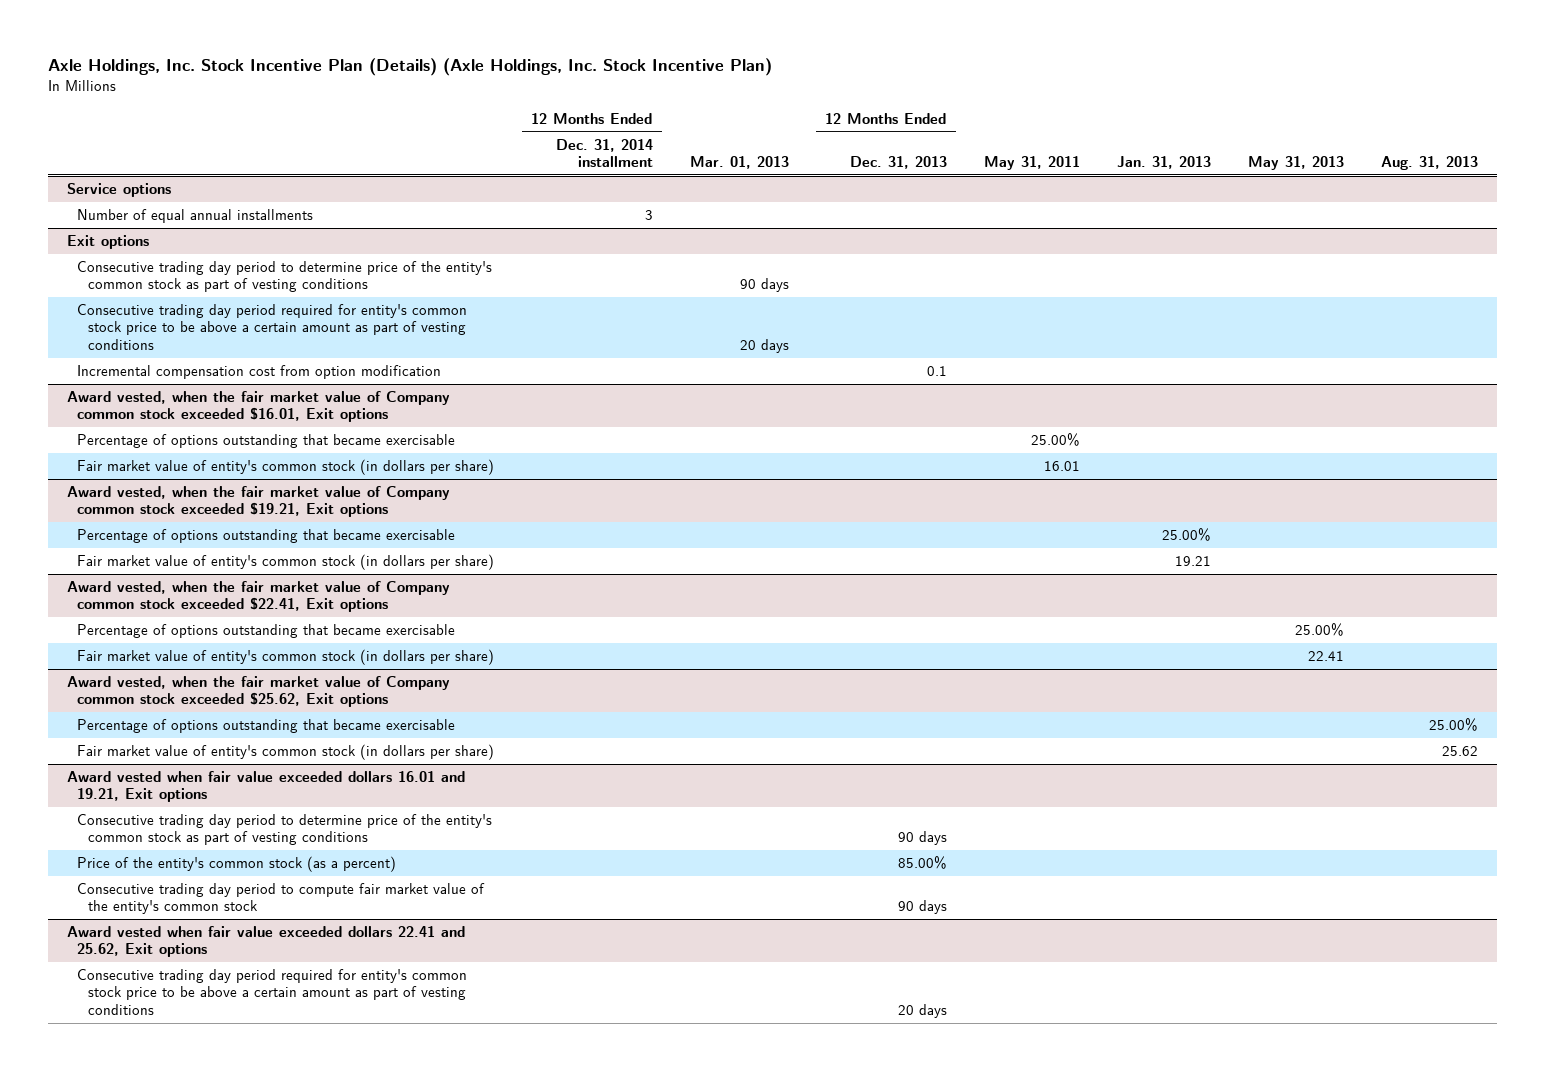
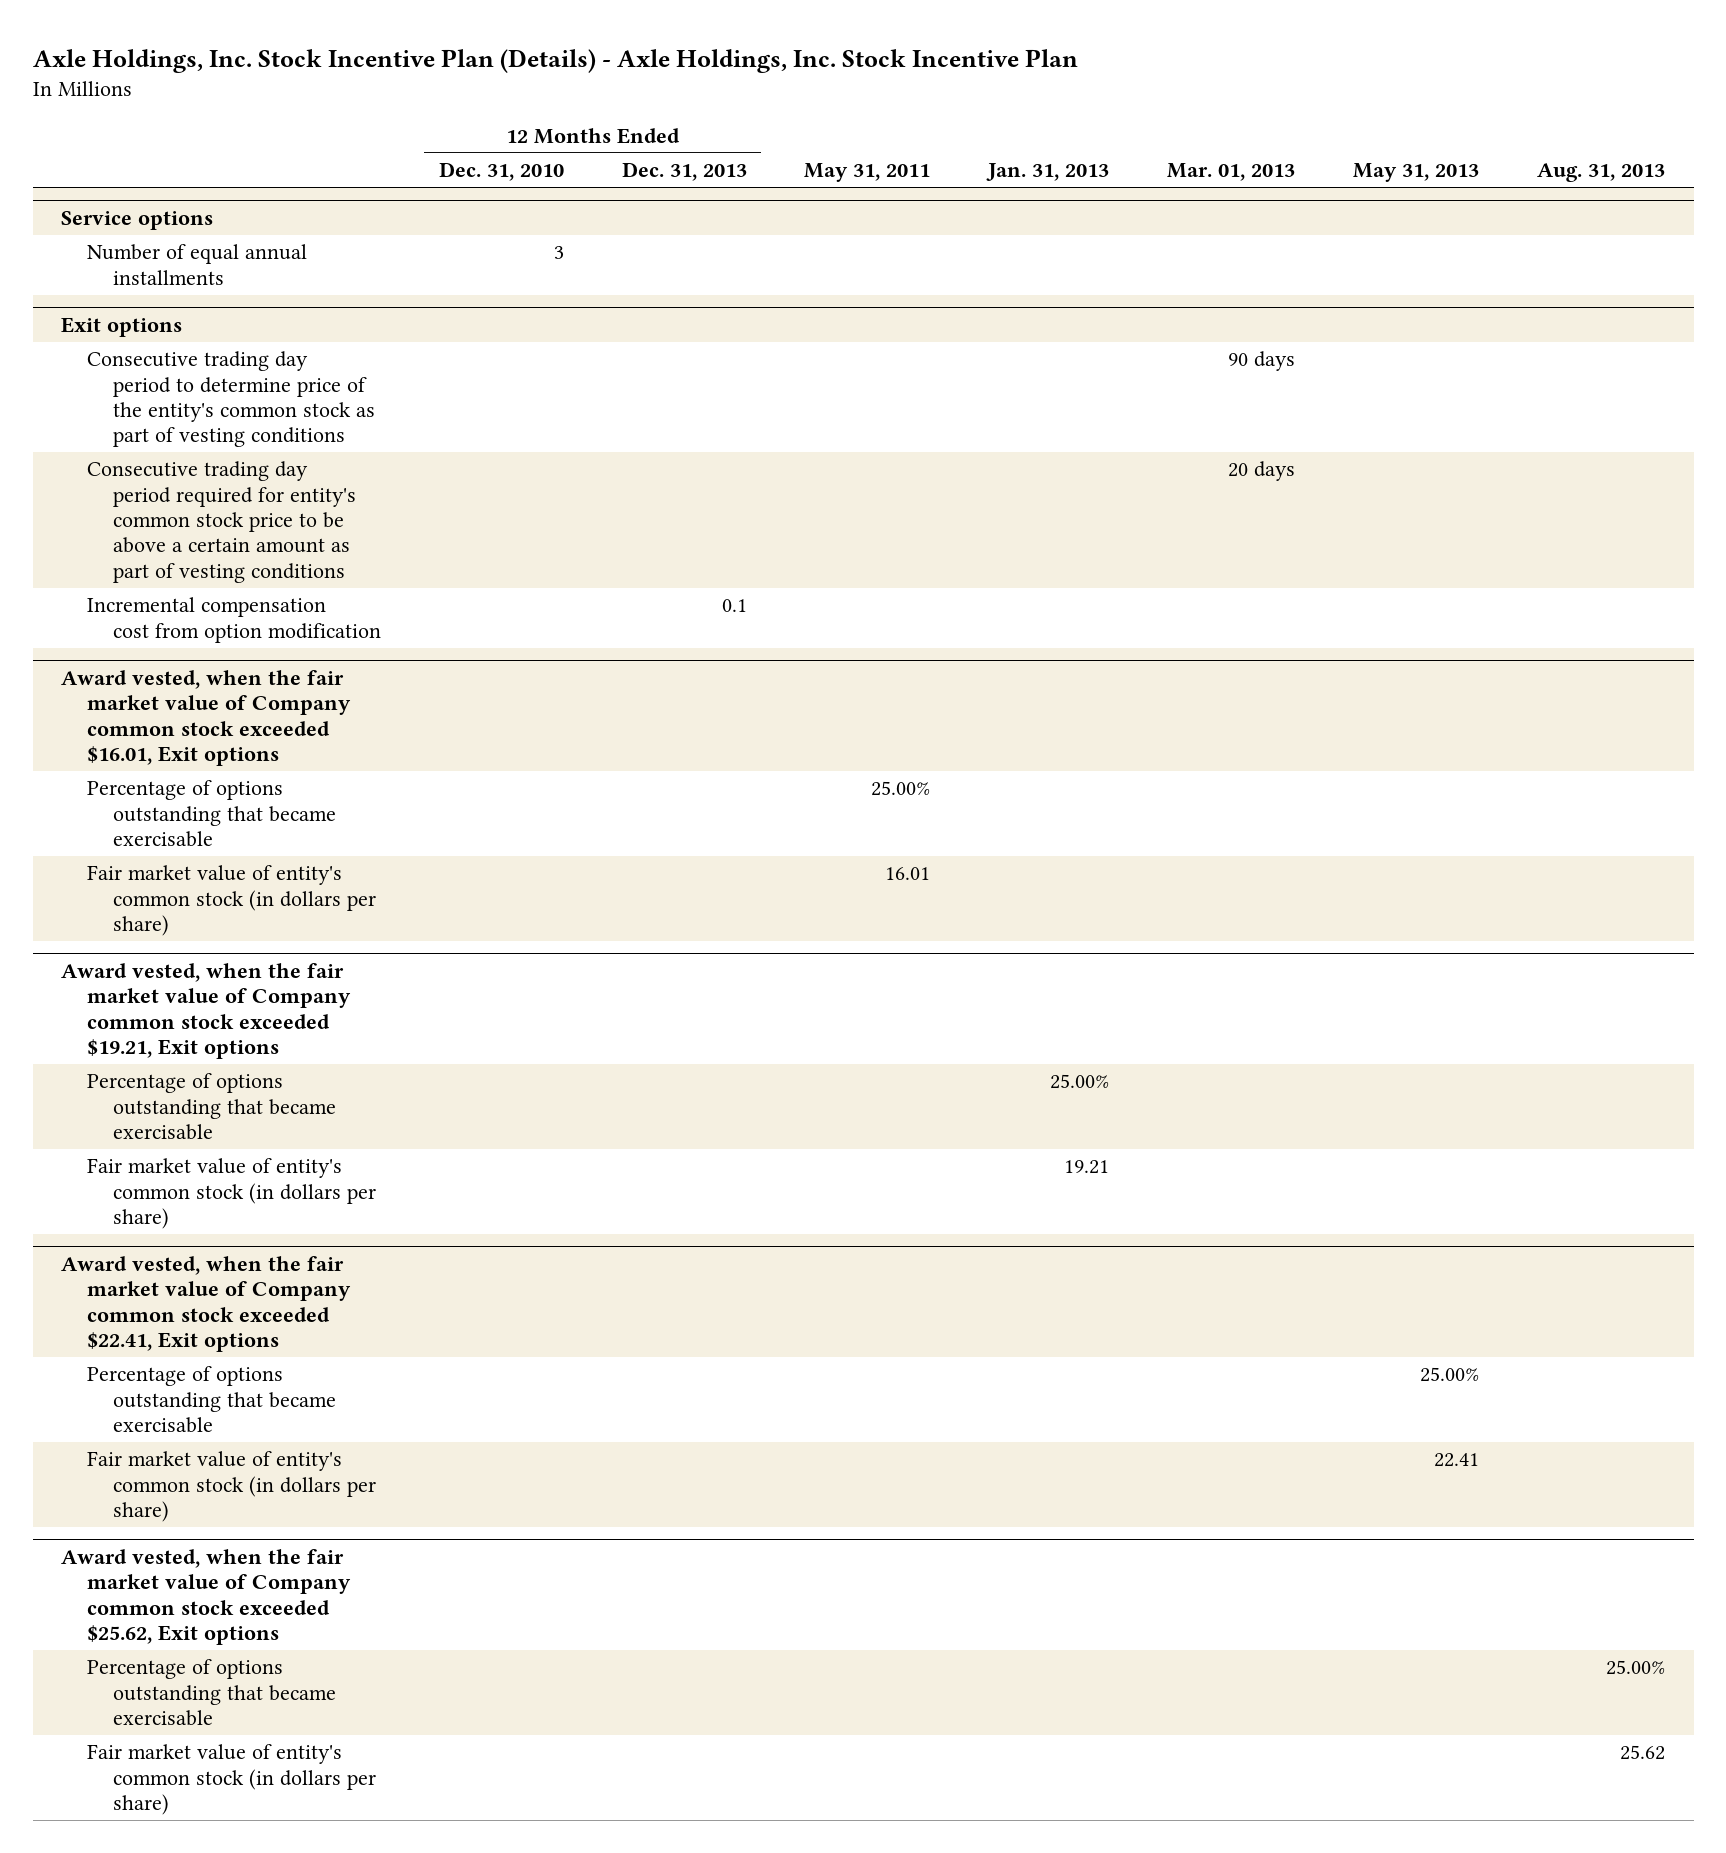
- Axle Holdings, Inc. Stock Incentive Plan (Details) (Axle Holdings, Inc. Stock Incentive Plan)
+ Axle Holdings, Inc. Stock Incentive Plan (Details) - Axle Holdings, Inc. Stock Incentive Plan
- | 12 Months Ended Dec. 31, 2014 installment | Mar. 01, 2013 | 12 Months Ended Dec. 31, 2013 | May 31, 2011 | Jan. 31, 2013 | May 31, 2013 | Aug. 31, 2013
+ | 12 Months Ended Dec. 31, 2010 | 12 Months Ended Dec. 31, 2013 | May 31, 2011 | Jan. 31, 2013 | Mar. 01, 2013 | May 31, 2013 | Aug. 31, 2013
- Award vested when fair value exceeded dollars 16.01 and 19.21, Exit options
- Consecutive trading day period to determine price of the entity's common stock as part of vesting conditions | | | 90 days | | | |
- Price of the entity's common stock (as a percent) | | | 85.00% | | | |
- Consecutive trading day period to compute fair market value of the entity's common stock | | | 90 days | | | |
- Award vested when fair value exceeded dollars 22.41 and 25.62, Exit options
- Consecutive trading day period required for entity's common stock price to be above a certain amount as part of vesting conditions | | | 20 days | | | |

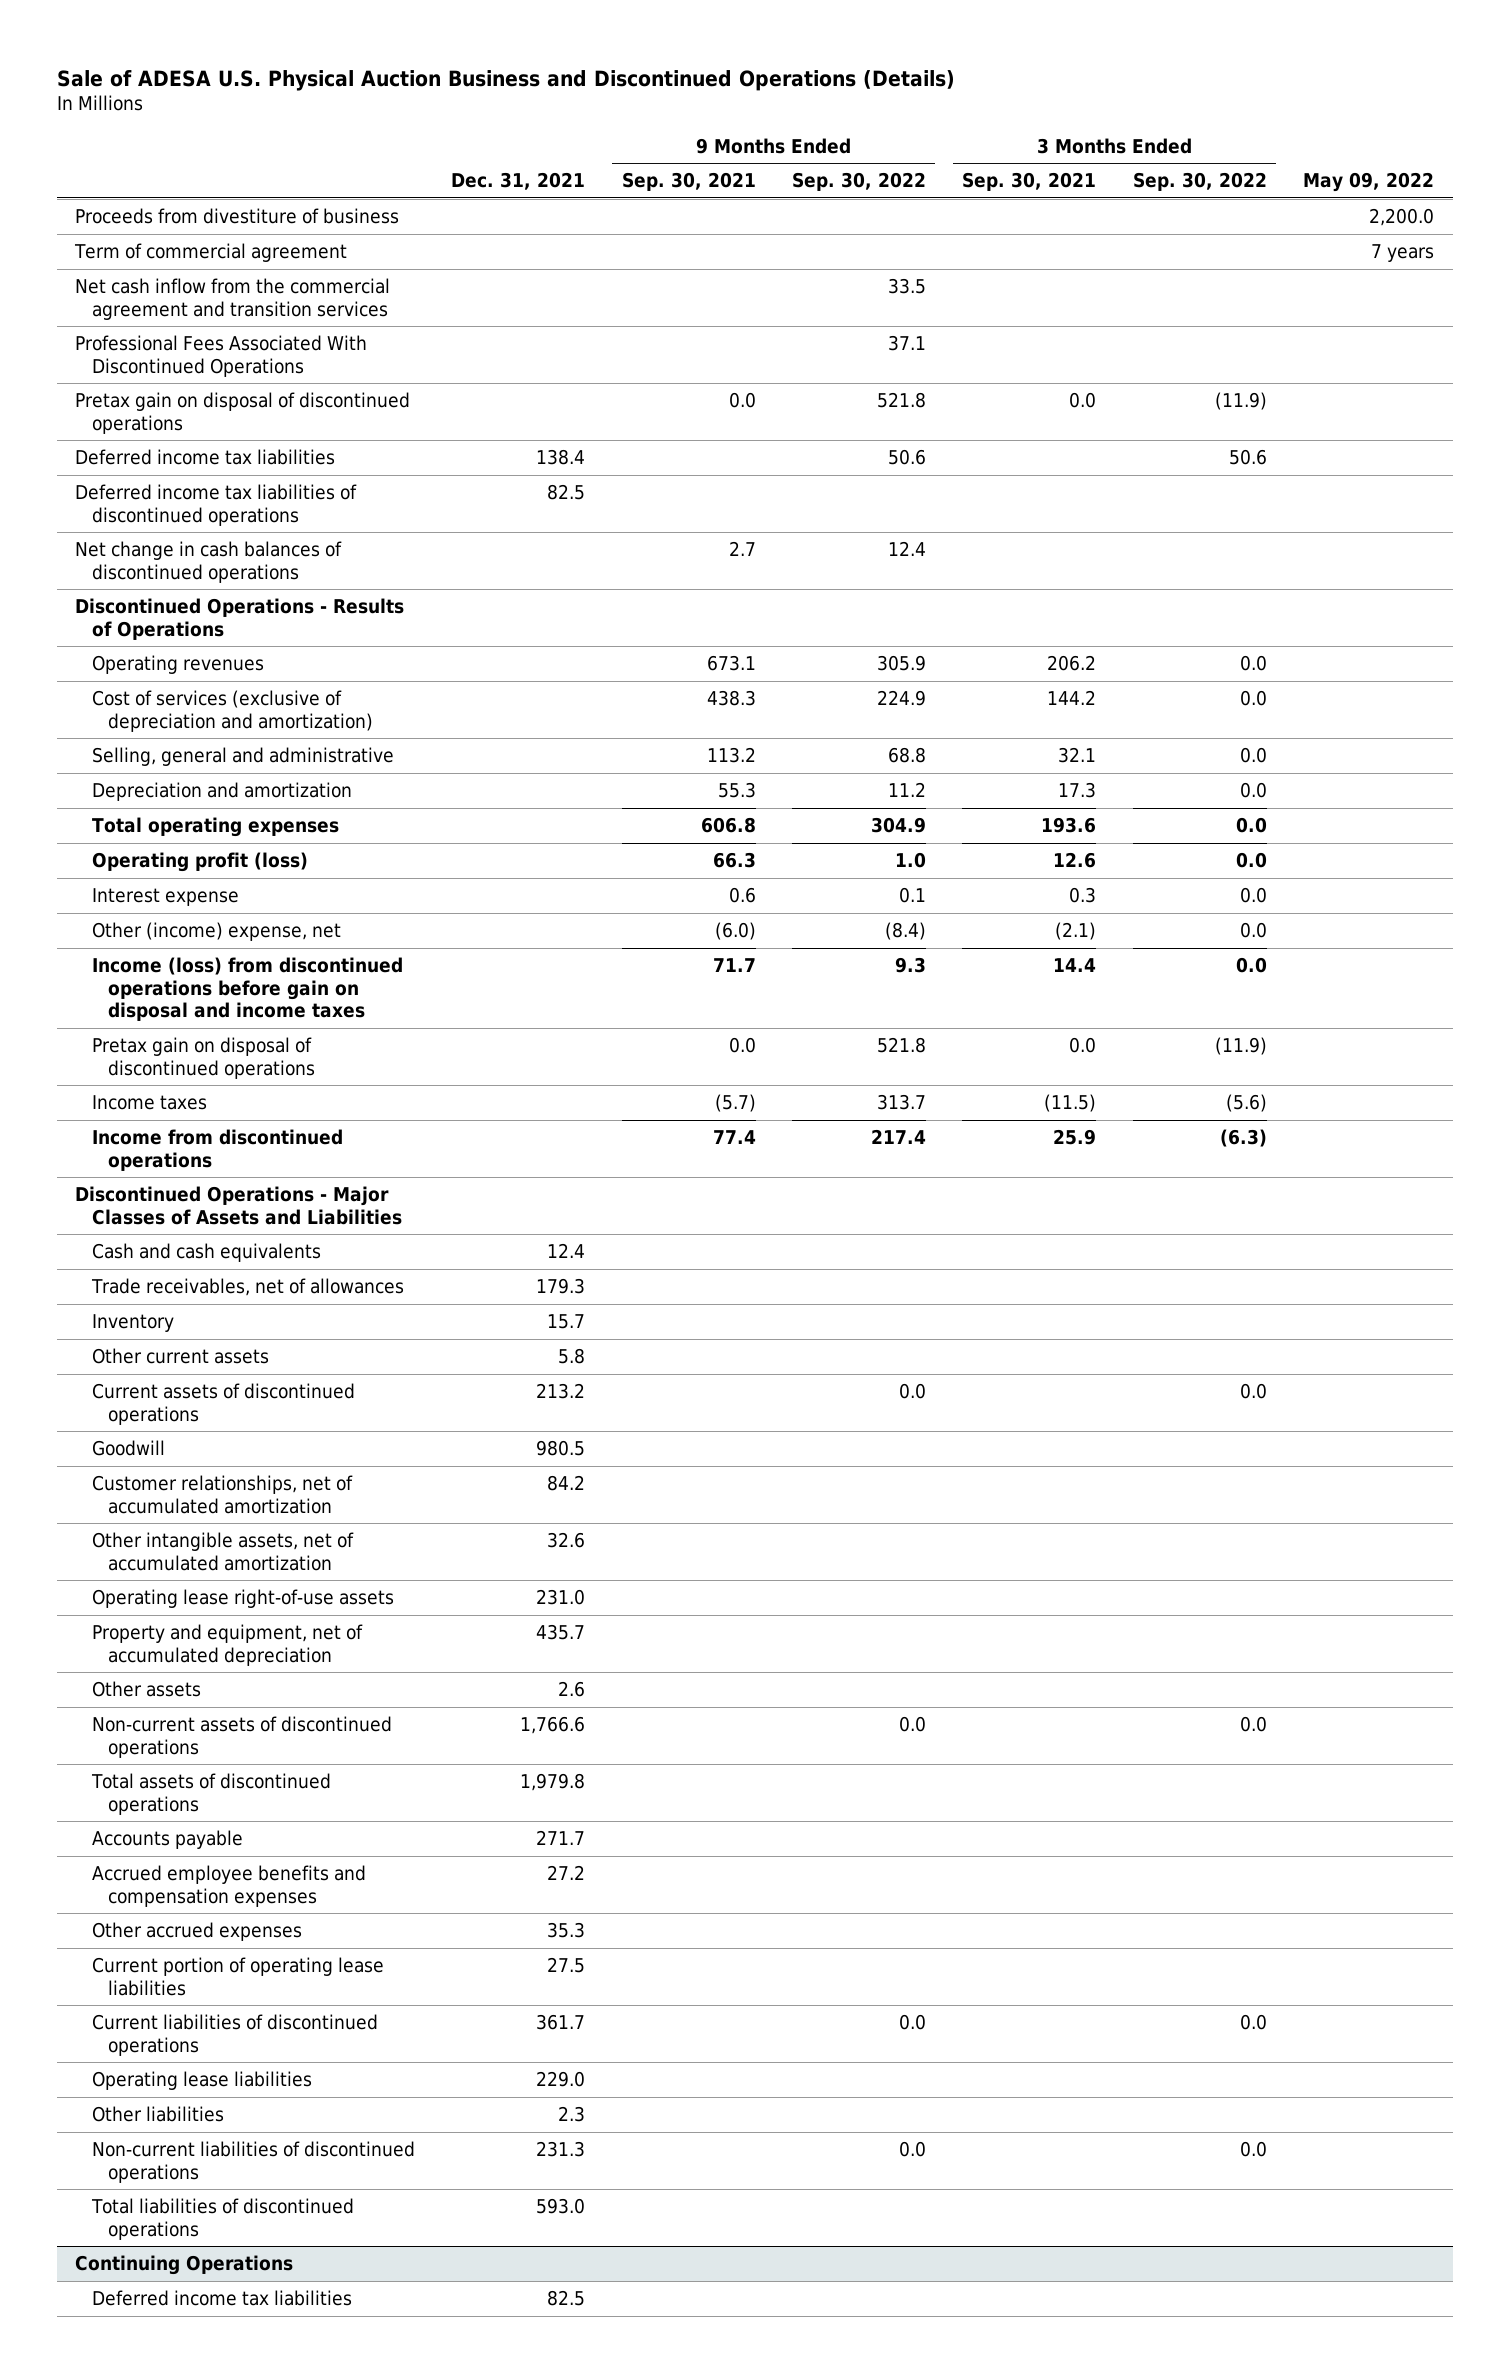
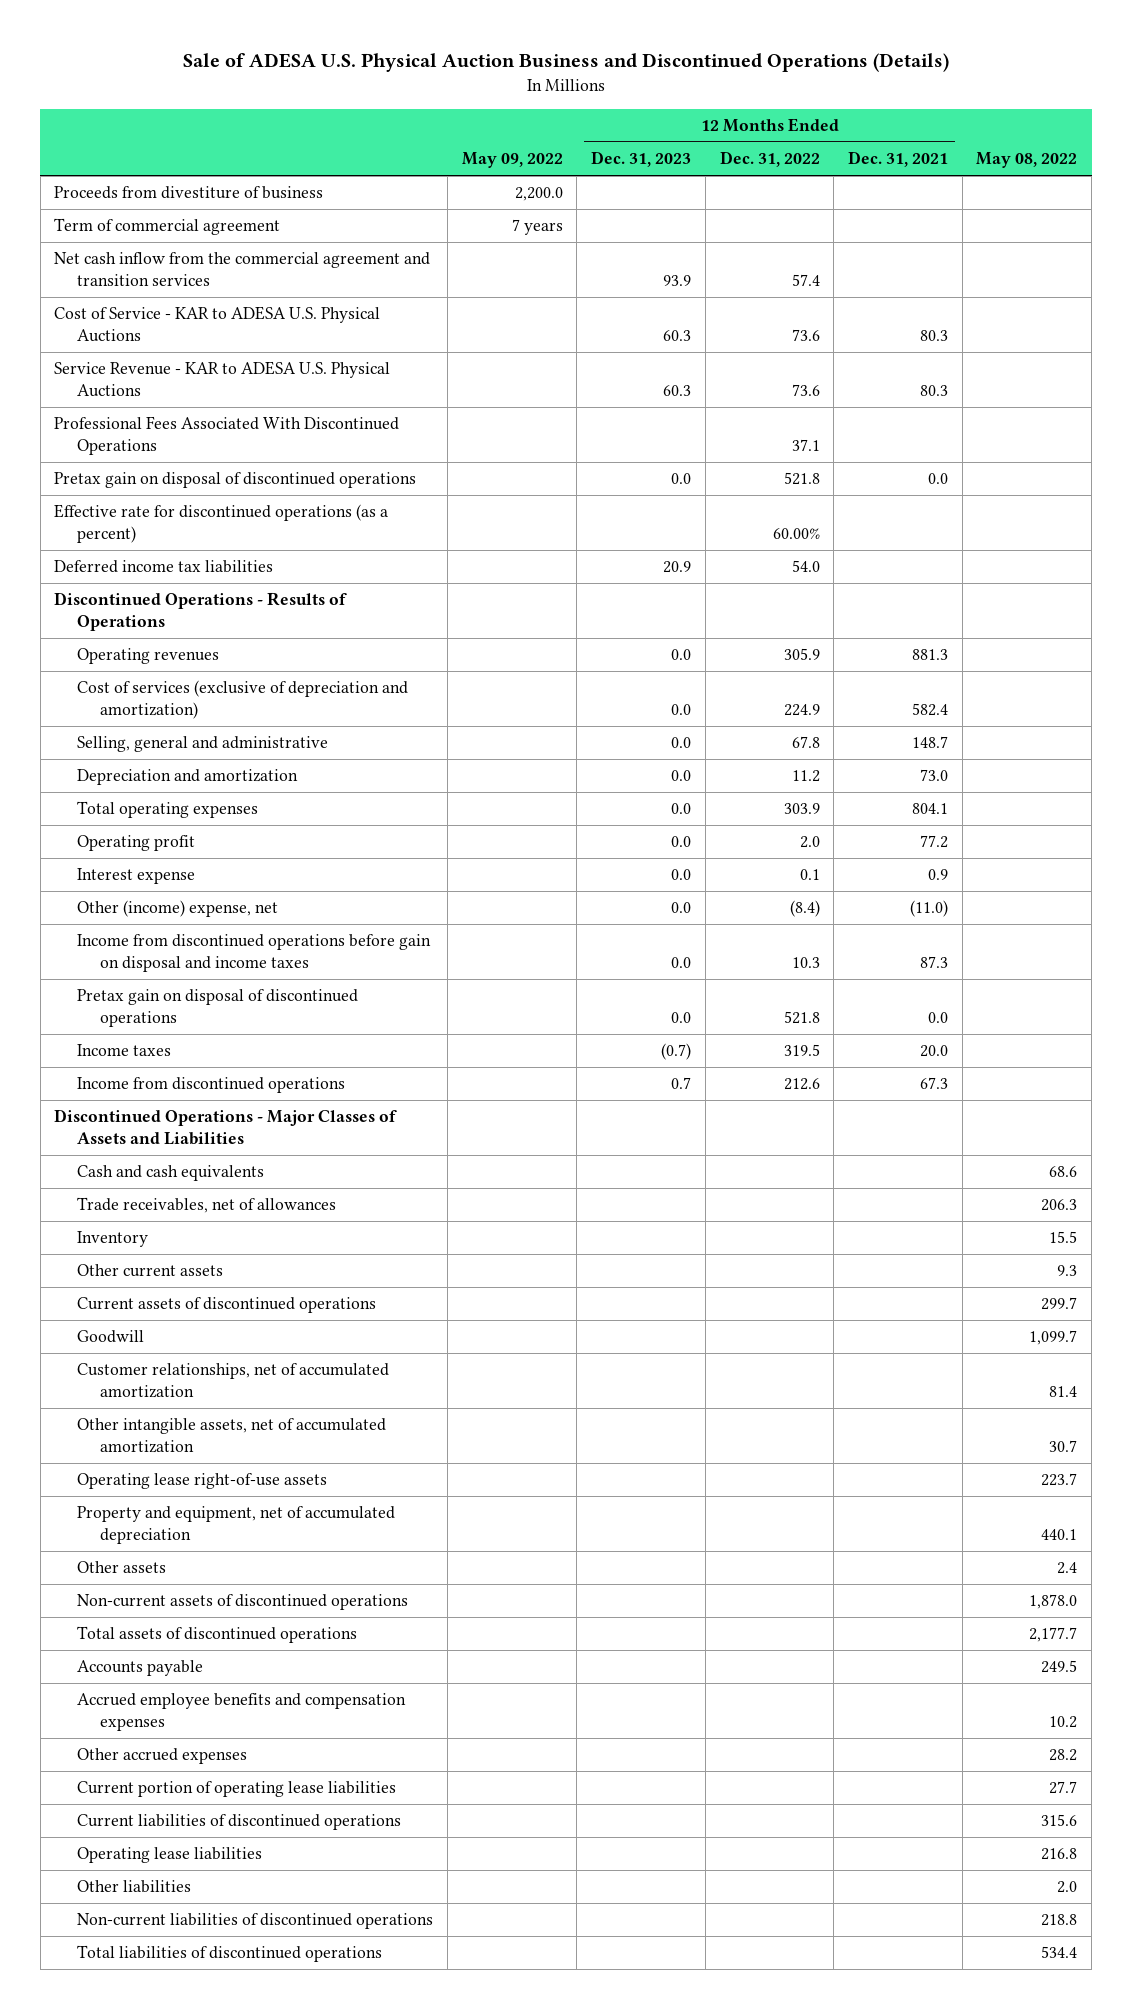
- | Dec. 31, 2021 | 9 Months Ended Sep. 30, 2021 | 9 Months Ended Sep. 30, 2022 | 3 Months Ended Sep. 30, 2021 | 3 Months Ended Sep. 30, 2022 | May 09, 2022
+ | May 09, 2022 | 12 Months Ended Dec. 31, 2023 | 12 Months Ended Dec. 31, 2022 | 12 Months Ended Dec. 31, 2021 | May 08, 2022
+ Cost of Service - KAR to ADESA U.S. Physical Auctions | | 60.3 | 73.6 | 80.3 |
+ Service Revenue - KAR to ADESA U.S. Physical Auctions | | 60.3 | 73.6 | 80.3 |
+ Effective rate for discontinued operations (as a percent) | | | 60.00% | |
- Deferred income tax liabilities of discontinued operations | 82.5 | | | | |
- Net change in cash balances of discontinued operations | | 2.7 | 12.4 | | |
- Operating profit (loss) | | 66.3 | 1.0 | 12.6 | 0.0 |
+ Operating profit | | 0.0 | 2.0 | 77.2 |
- Income (loss) from discontinued operations before gain on disposal and income taxes | | 71.7 | 9.3 | 14.4 | 0.0 |
+ Income from discontinued operations before gain on disposal and income taxes | | 0.0 | 10.3 | 87.3 |
- Continuing Operations
- Deferred income tax liabilities | 82.5 | | | | |

